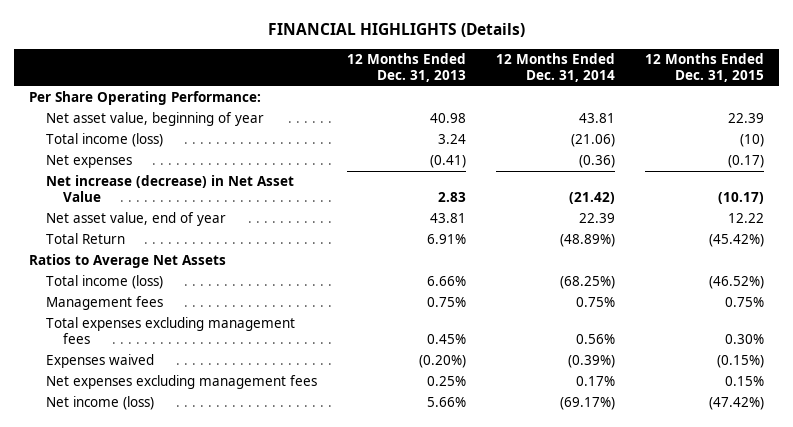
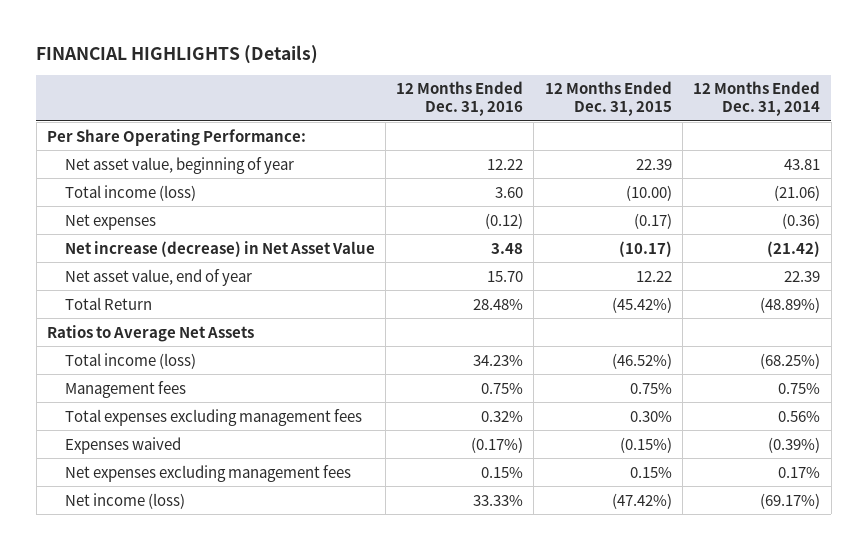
- | 12 Months Ended Dec. 31, 2013 | 12 Months Ended Dec. 31, 2014 | 12 Months Ended Dec. 31, 2015
+ | 12 Months Ended Dec. 31, 2016 | 12 Months Ended Dec. 31, 2015 | 12 Months Ended Dec. 31, 2014
- Total income (loss) | 3.24 | (21.06) | (10)
+ Total income (loss) | 3.60 | (10.00) | (21.06)

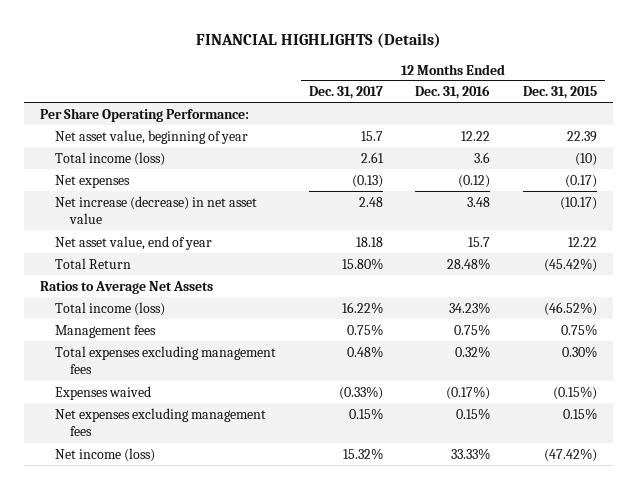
- | 12 Months Ended Dec. 31, 2016 | 12 Months Ended Dec. 31, 2015 | 12 Months Ended Dec. 31, 2014
+ | 12 Months Ended Dec. 31, 2017 | 12 Months Ended Dec. 31, 2016 | 12 Months Ended Dec. 31, 2015
- Total income (loss) | 3.60 | (10.00) | (21.06)
+ Total income (loss) | 2.61 | 3.6 | (10)
- Net increase (decrease) in Net Asset Value | 3.48 | (10.17) | (21.42)
- Net asset value, end of year | 15.70 | 12.22 | 22.39
+ Net increase (decrease) in net asset value | 2.48 | 3.48 | (10.17)
+ Net asset value, end of year | 18.18 | 15.7 | 12.22

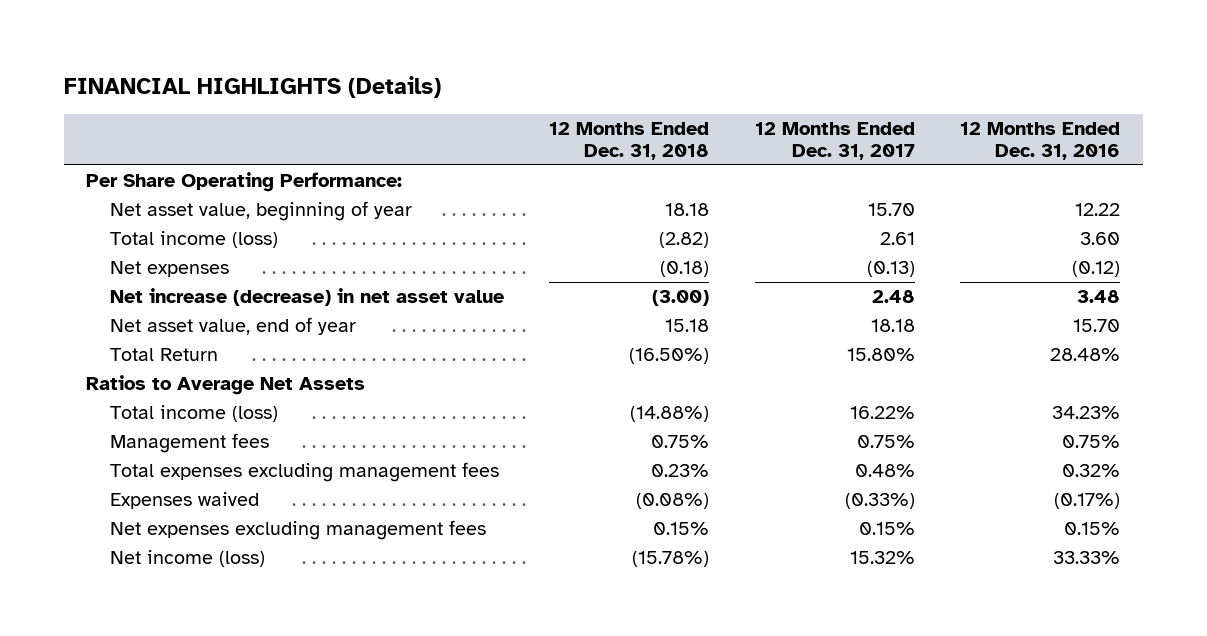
- | 12 Months Ended Dec. 31, 2017 | 12 Months Ended Dec. 31, 2016 | 12 Months Ended Dec. 31, 2015
+ | 12 Months Ended Dec. 31, 2018 | 12 Months Ended Dec. 31, 2017 | 12 Months Ended Dec. 31, 2016
- Net asset value, beginning of year | 15.7 | 12.22 | 22.39
- Total income (loss) | 2.61 | 3.6 | (10)
+ Net asset value, beginning of year | 18.18 | 15.70 | 12.22
+ Total income (loss) | (2.82) | 2.61 | 3.60
- Net asset value, end of year | 18.18 | 15.7 | 12.22
+ Net asset value, end of year | 15.18 | 18.18 | 15.70

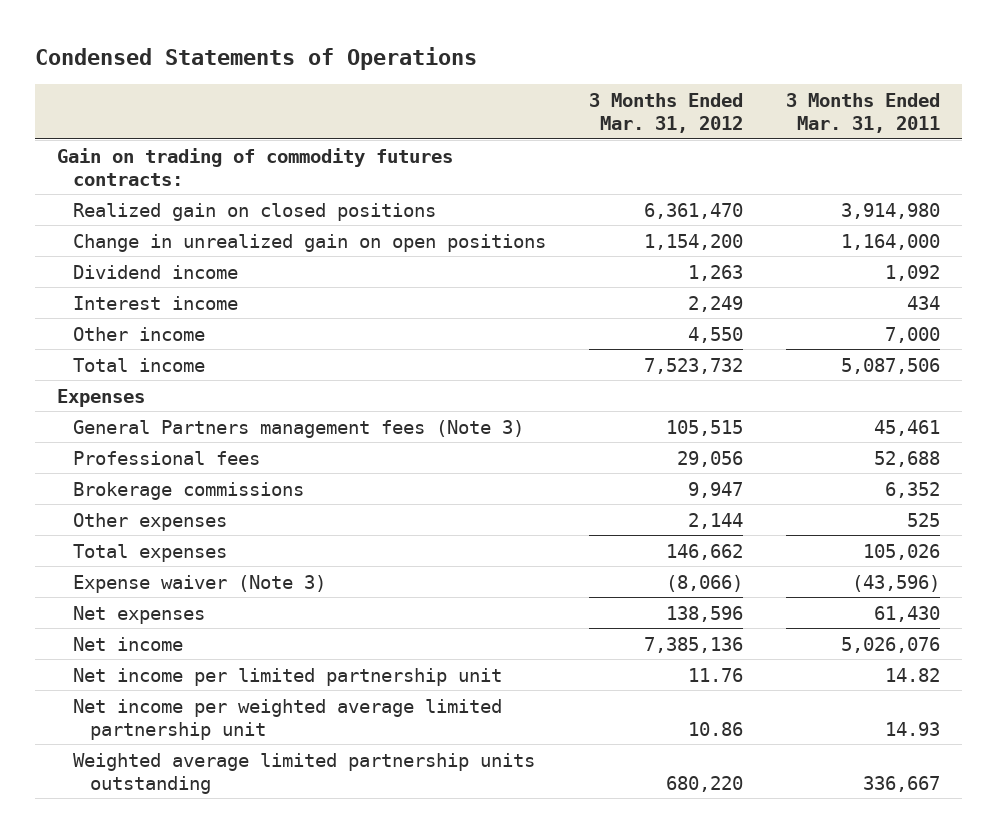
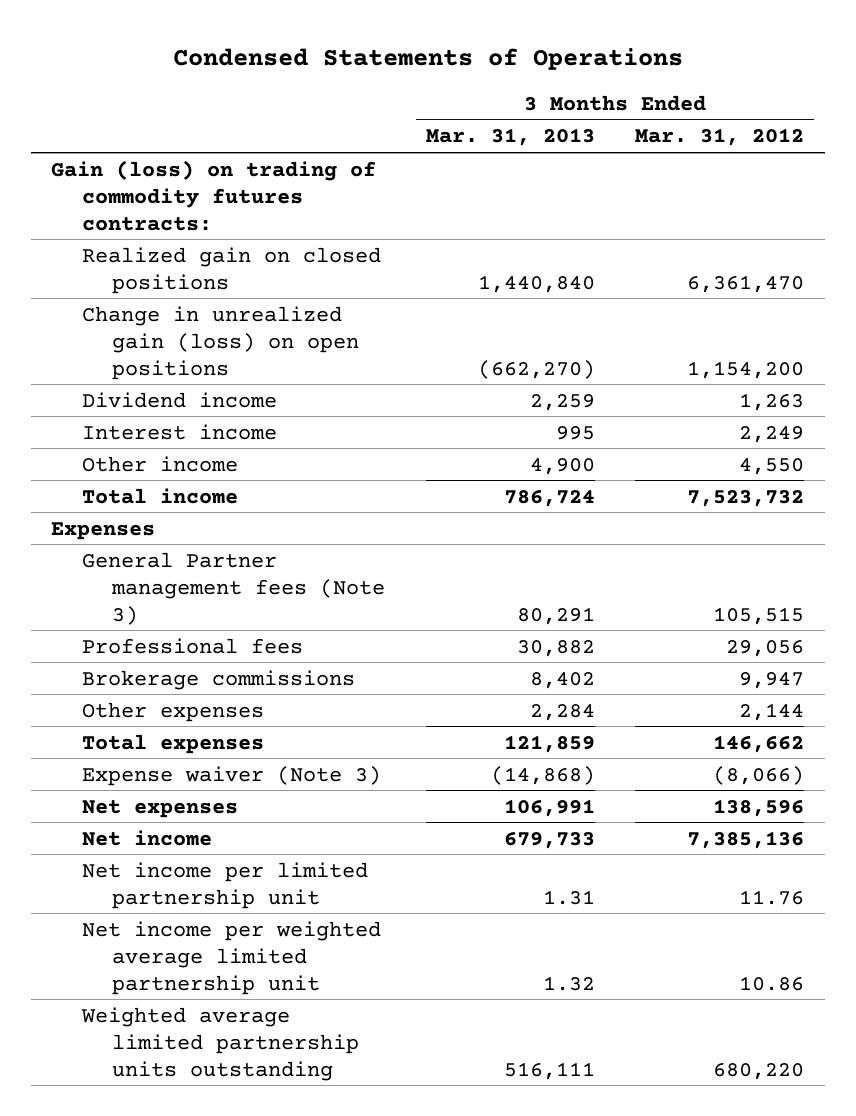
- | 3 Months Ended Mar. 31, 2012 | 3 Months Ended Mar. 31, 2011
+ | 3 Months Ended Mar. 31, 2013 | 3 Months Ended Mar. 31, 2012
- Gain on trading of commodity futures contracts:
+ Gain (loss) on trading of commodity futures contracts:
- Change in unrealized gain on open positions | 1,154,200 | 1,164,000
+ Change in unrealized gain (loss) on open positions | (662,270) | 1,154,200
- General Partners management fees (Note 3) | 105,515 | 45,461
+ General Partner management fees (Note 3) | 80,291 | 105,515

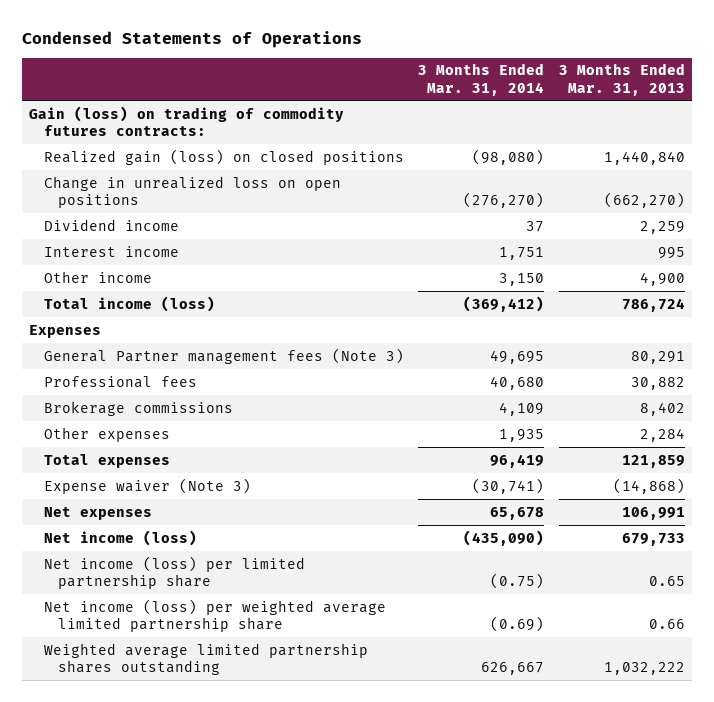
- | 3 Months Ended Mar. 31, 2013 | 3 Months Ended Mar. 31, 2012
+ | 3 Months Ended Mar. 31, 2014 | 3 Months Ended Mar. 31, 2013
- Realized gain on closed positions | 1,440,840 | 6,361,470
- Change in unrealized gain (loss) on open positions | (662,270) | 1,154,200
+ Realized gain (loss) on closed positions | (98,080) | 1,440,840
+ Change in unrealized loss on open positions | (276,270) | (662,270)
- Total income | 786,724 | 7,523,732
+ Total income (loss) | (369,412) | 786,724
- Net income | 679,733 | 7,385,136
- Net income per limited partnership unit | 1.31 | 11.76
- Net income per weighted average limited partnership unit | 1.32 | 10.86
- Weighted average limited partnership units outstanding | 516,111 | 680,220
+ Net income (loss) | (435,090) | 679,733
+ Net income (loss) per limited partnership share | (0.75) | 0.65
+ Net income (loss) per weighted average limited partnership share | (0.69) | 0.66
+ Weighted average limited partnership shares outstanding | 626,667 | 1,032,222

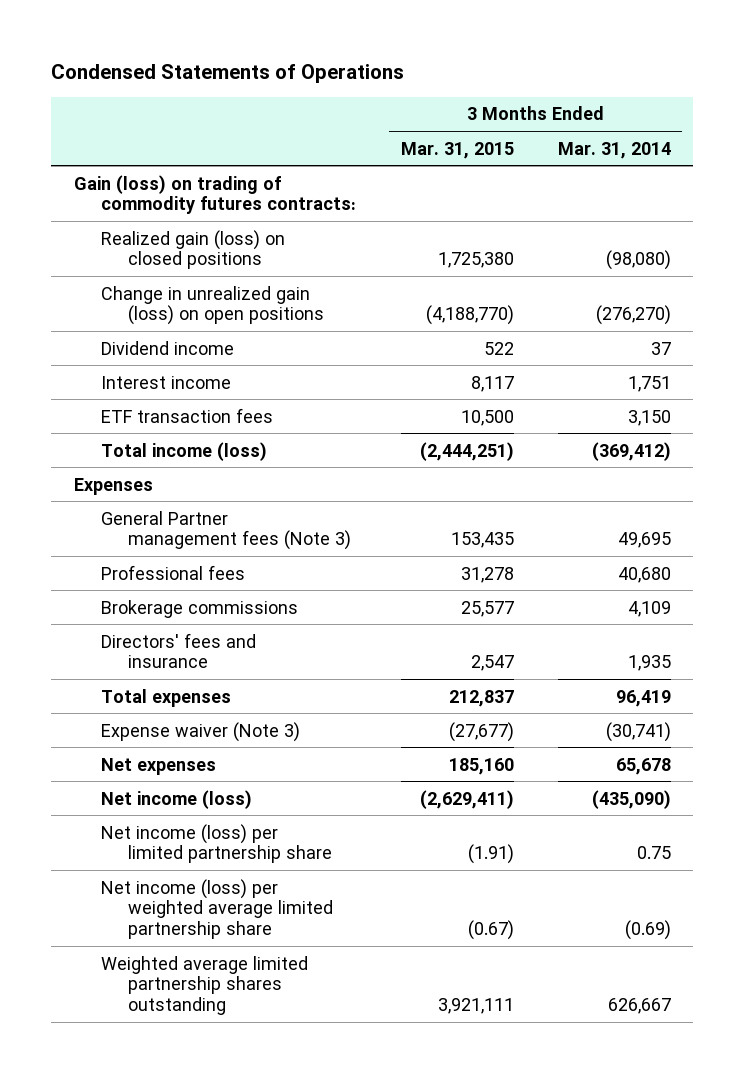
- | 3 Months Ended Mar. 31, 2014 | 3 Months Ended Mar. 31, 2013
+ | 3 Months Ended Mar. 31, 2015 | 3 Months Ended Mar. 31, 2014
- Change in unrealized loss on open positions | (276,270) | (662,270)
+ Change in unrealized gain (loss) on open positions | (4,188,770) | (276,270)
- Other income | 3,150 | 4,900
+ ETF transaction fees | 10,500 | 3,150
- Other expenses | 1,935 | 2,284
+ Directors' fees and insurance | 2,547 | 1,935
- Net income (loss) per limited partnership share | (0.75) | 0.65
+ Net income (loss) per limited partnership share | (1.91) | 0.75

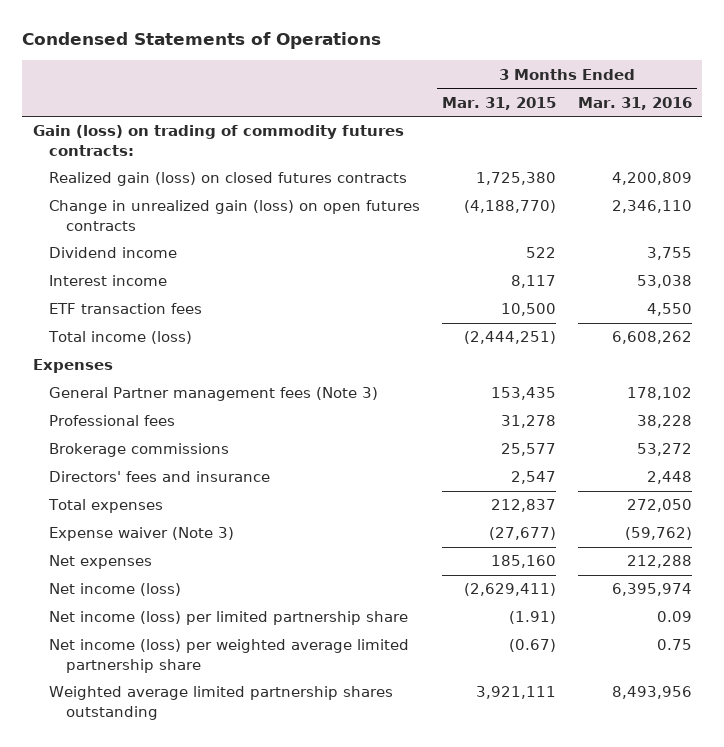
- | 3 Months Ended Mar. 31, 2015 | 3 Months Ended Mar. 31, 2014
+ | 3 Months Ended Mar. 31, 2015 | 3 Months Ended Mar. 31, 2016
- Realized gain (loss) on closed positions | 1,725,380 | (98,080)
- Change in unrealized gain (loss) on open positions | (4,188,770) | (276,270)
+ Realized gain (loss) on closed futures contracts | 1,725,380 | 4,200,809
+ Change in unrealized gain (loss) on open futures contracts | (4,188,770) | 2,346,110

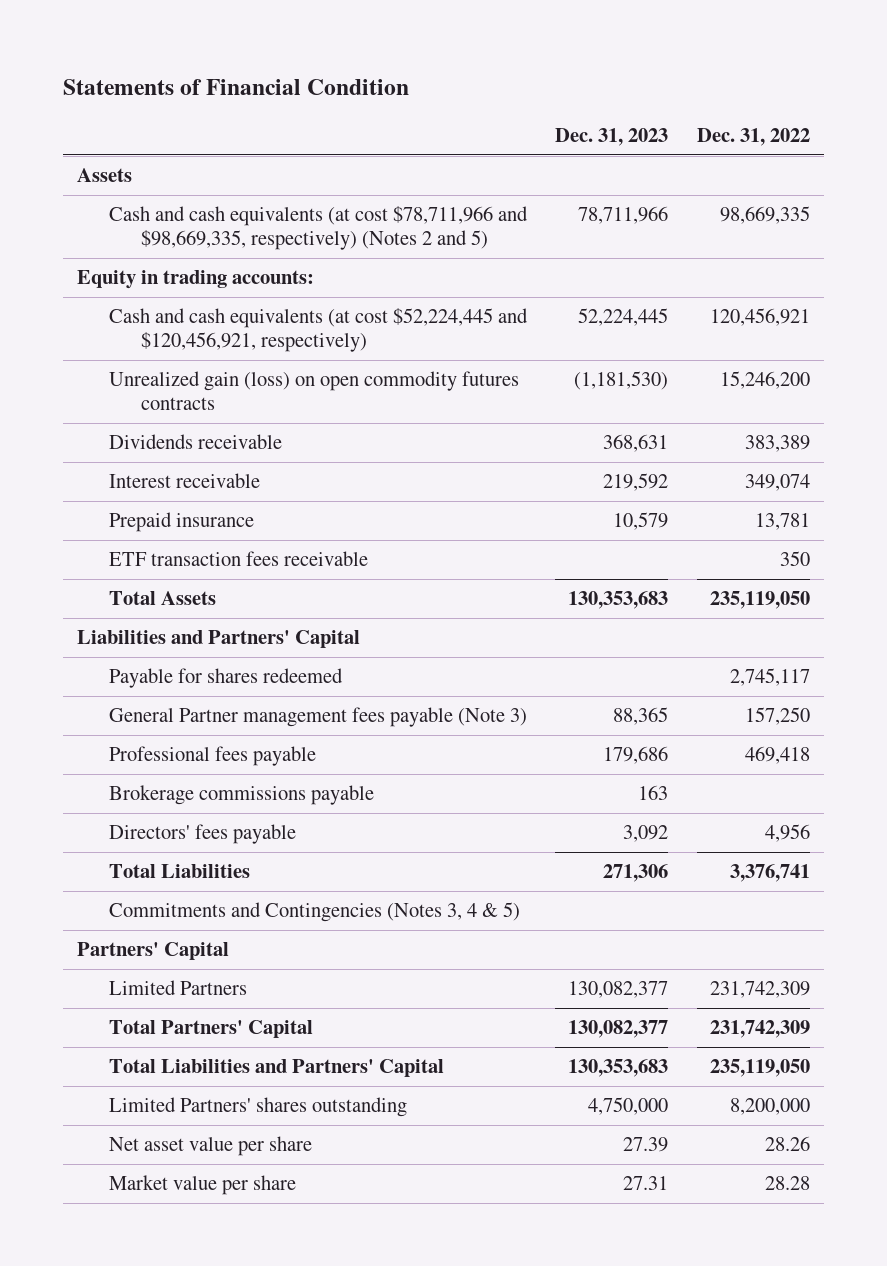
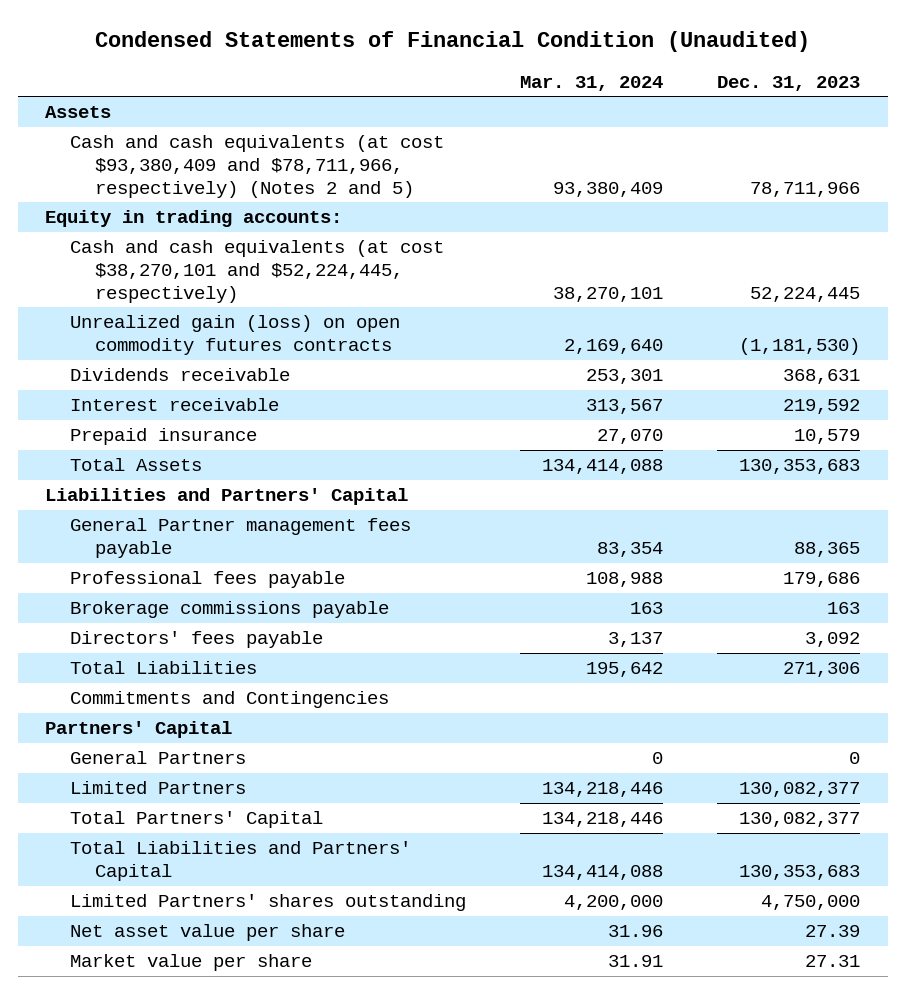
- Statements of Financial Condition
+ Condensed Statements of Financial Condition (Unaudited)
- | Dec. 31, 2023 | Dec. 31, 2022
+ | Mar. 31, 2024 | Dec. 31, 2023
- Cash and cash equivalents (at cost $78,711,966 and $98,669,335, respectively) (Notes 2 and 5) | 78,711,966 | 98,669,335
+ Cash and cash equivalents (at cost $93,380,409 and $78,711,966, respectively) (Notes 2 and 5) | 93,380,409 | 78,711,966
- Cash and cash equivalents (at cost $52,224,445 and $120,456,921, respectively) | 52,224,445 | 120,456,921
+ Cash and cash equivalents (at cost $38,270,101 and $52,224,445, respectively) | 38,270,101 | 52,224,445
- ETF transaction fees receivable | | 350
- Payable for shares redeemed | | 2,745,117
- General Partner management fees payable (Note 3) | 88,365 | 157,250
+ General Partner management fees payable | 83,354 | 88,365
- Commitments and Contingencies (Notes 3, 4 & 5)
+ Commitments and Contingencies
+ General Partners | 0 | 0

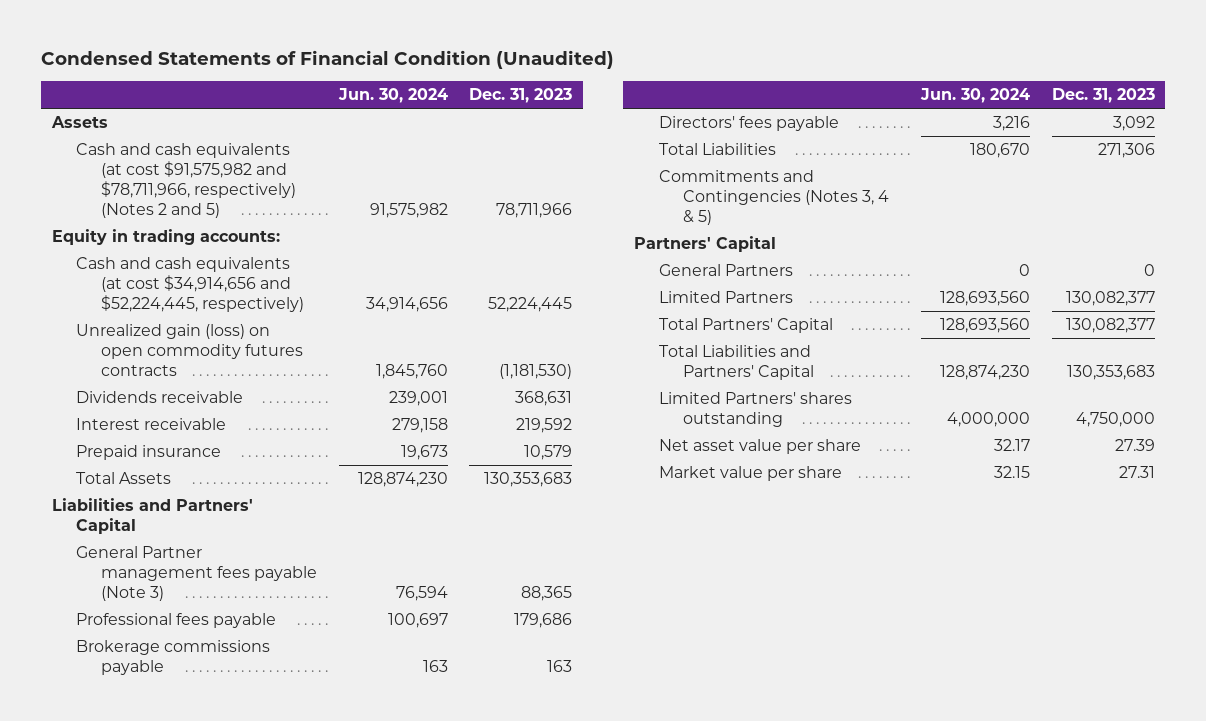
- | Mar. 31, 2024 | Dec. 31, 2023
+ | Jun. 30, 2024 | Dec. 31, 2023
- Cash and cash equivalents (at cost $93,380,409 and $78,711,966, respectively) (Notes 2 and 5) | 93,380,409 | 78,711,966
+ Cash and cash equivalents (at cost $91,575,982 and $78,711,966, respectively) (Notes 2 and 5) | 91,575,982 | 78,711,966
- Cash and cash equivalents (at cost $38,270,101 and $52,224,445, respectively) | 38,270,101 | 52,224,445
+ Cash and cash equivalents (at cost $34,914,656 and $52,224,445, respectively) | 34,914,656 | 52,224,445
- General Partner management fees payable | 83,354 | 88,365
+ General Partner management fees payable (Note 3) | 76,594 | 88,365
- Commitments and Contingencies
+ Commitments and Contingencies (Notes 3, 4 & 5)

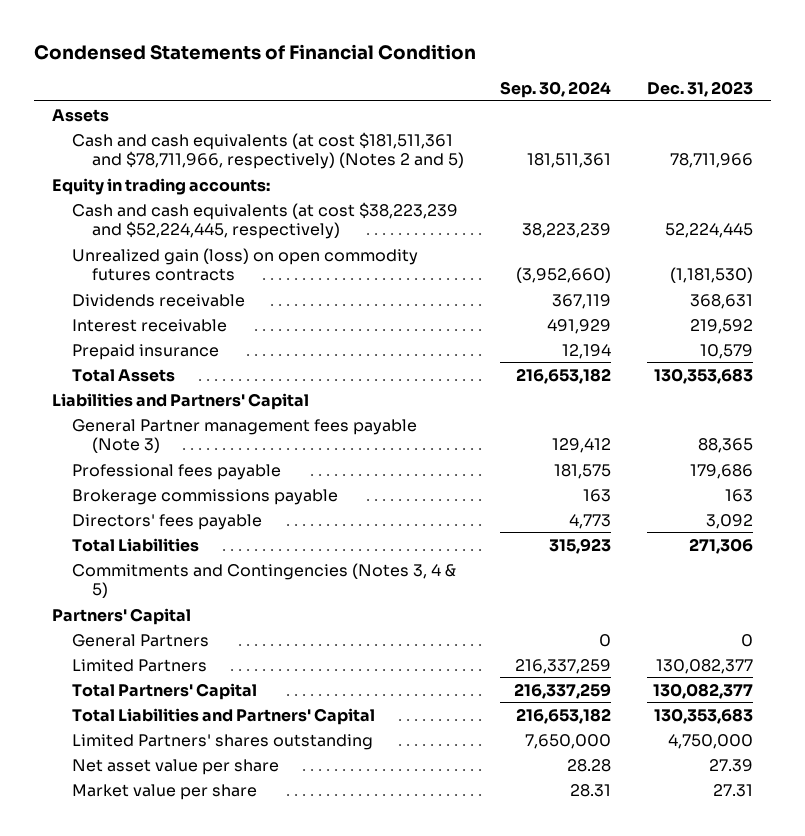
- Condensed Statements of Financial Condition (Unaudited)
+ Condensed Statements of Financial Condition
- | Jun. 30, 2024 | Dec. 31, 2023
+ | Sep. 30, 2024 | Dec. 31, 2023
- Cash and cash equivalents (at cost $91,575,982 and $78,711,966, respectively) (Notes 2 and 5) | 91,575,982 | 78,711,966
+ Cash and cash equivalents (at cost $181,511,361 and $78,711,966, respectively) (Notes 2 and 5) | 181,511,361 | 78,711,966
- Cash and cash equivalents (at cost $34,914,656 and $52,224,445, respectively) | 34,914,656 | 52,224,445
+ Cash and cash equivalents (at cost $38,223,239 and $52,224,445, respectively) | 38,223,239 | 52,224,445

